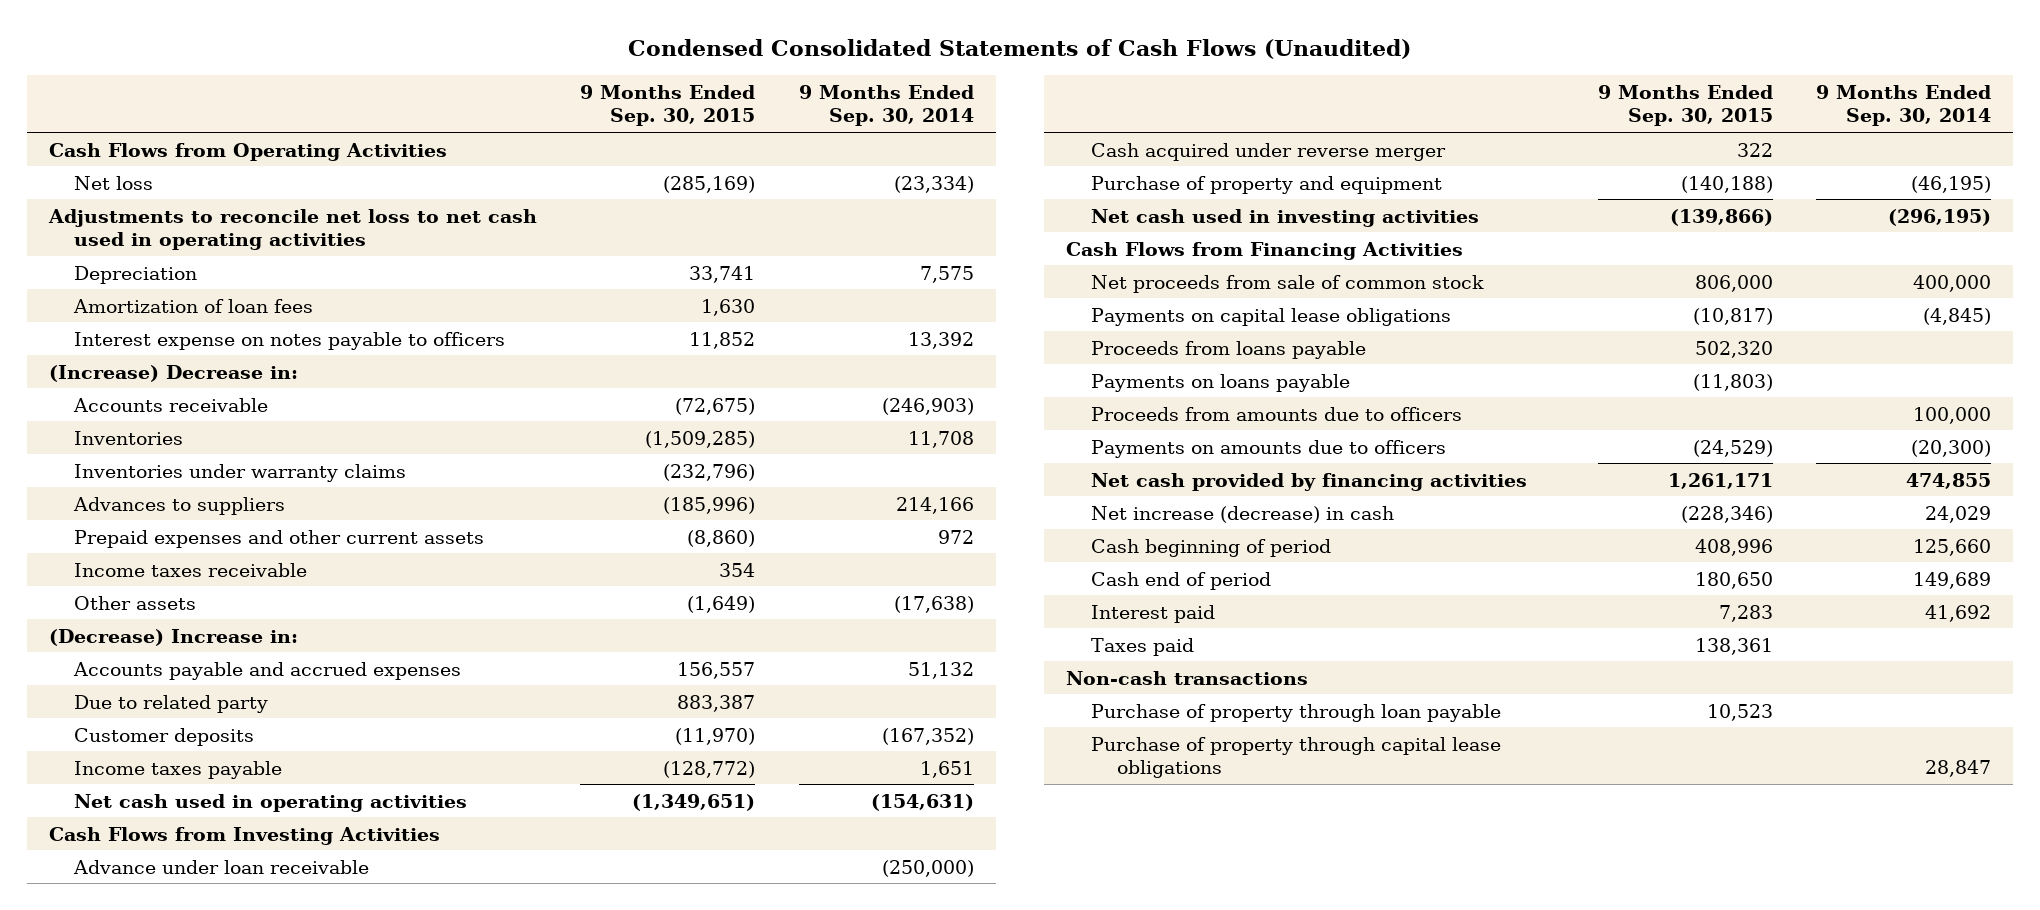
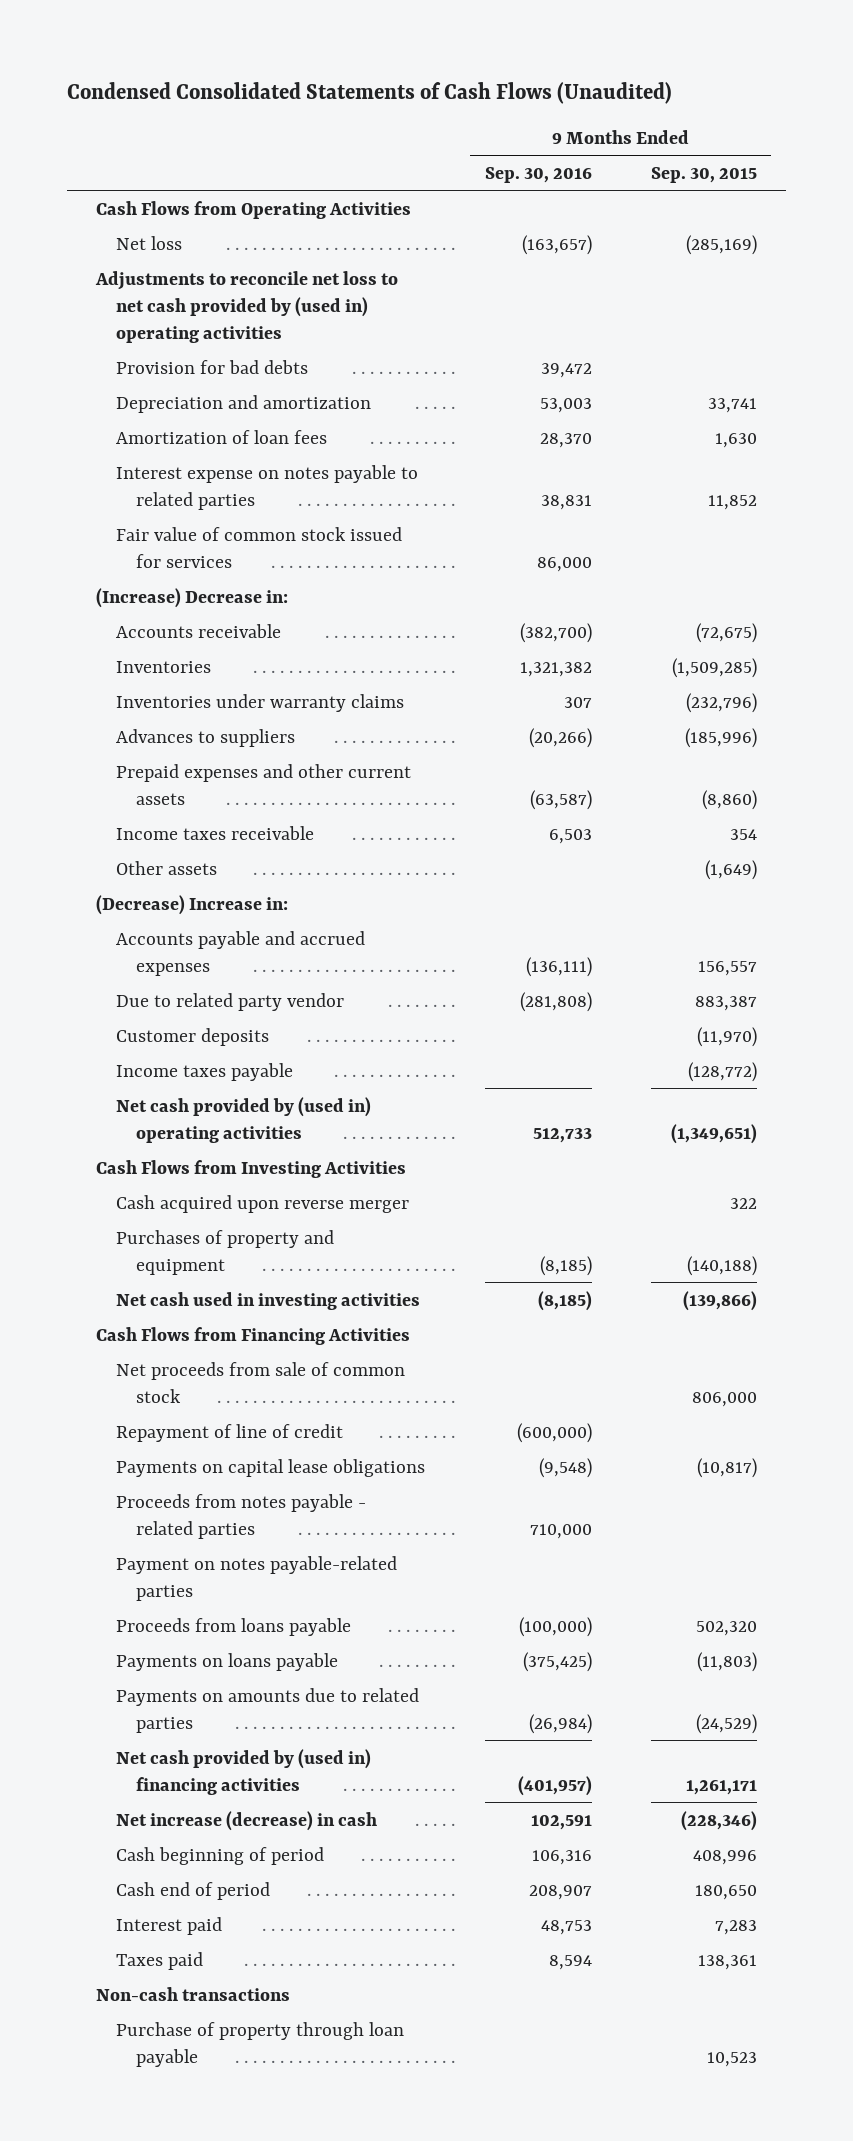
- | 9 Months Ended Sep. 30, 2015 | 9 Months Ended Sep. 30, 2014
+ | 9 Months Ended Sep. 30, 2016 | 9 Months Ended Sep. 30, 2015
- Adjustments to reconcile net loss to net cash used in operating activities
- Depreciation | 33,741 | 7,575
+ Adjustments to reconcile net loss to net cash provided by (used in) operating activities
+ Provision for bad debts | 39,472 |
+ Depreciation and amortization | 53,003 | 33,741
- Interest expense on notes payable to officers | 11,852 | 13,392
+ Interest expense on notes payable to related parties | 38,831 | 11,852
+ Fair value of common stock issued for services | 86,000 |
- Due to related party | 883,387 |
+ Due to related party vendor | (281,808) | 883,387
- Net cash used in operating activities | (1,349,651) | (154,631)
+ Net cash provided by (used in) operating activities | 512,733 | (1,349,651)
- Advance under loan receivable | | (250,000)
- Cash acquired under reverse merger | 322 |
- Purchase of property and equipment | (140,188) | (46,195)
+ Cash acquired upon reverse merger | | 322
+ Purchases of property and equipment | (8,185) | (140,188)
+ Repayment of line of credit | (600,000) |
+ Proceeds from notes payable - related parties | 710,000 |
+ Payment on notes payable-related parties
- Proceeds from amounts due to officers | | 100,000
- Payments on amounts due to officers | (24,529) | (20,300)
- Net cash provided by financing activities | 1,261,171 | 474,855
+ Payments on amounts due to related parties | (26,984) | (24,529)
+ Net cash provided by (used in) financing activities | (401,957) | 1,261,171
- Purchase of property through capital lease obligations | | 28,847

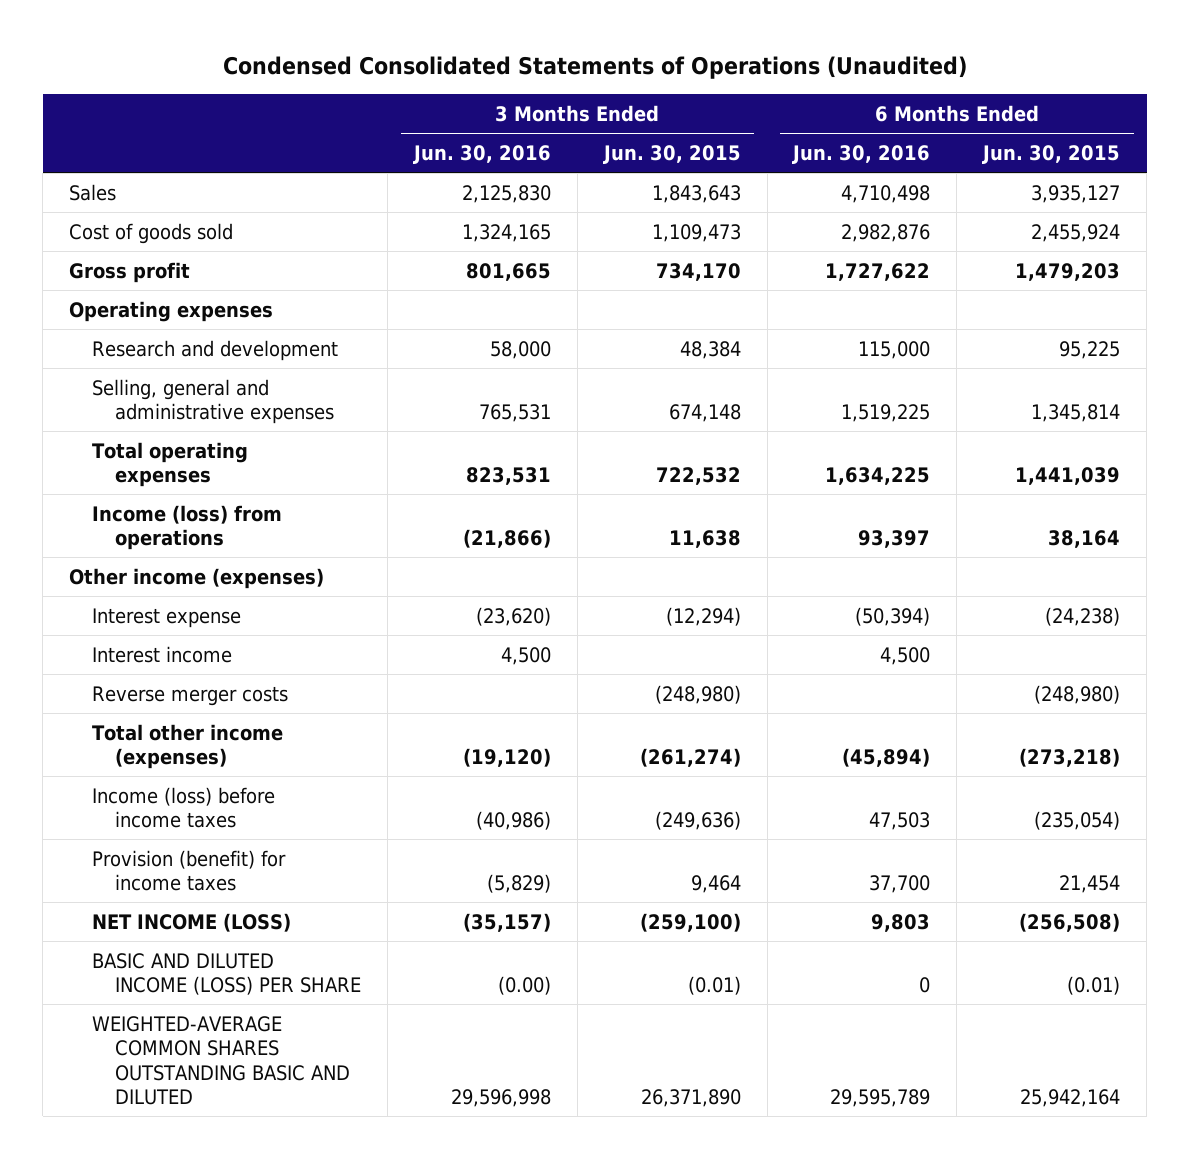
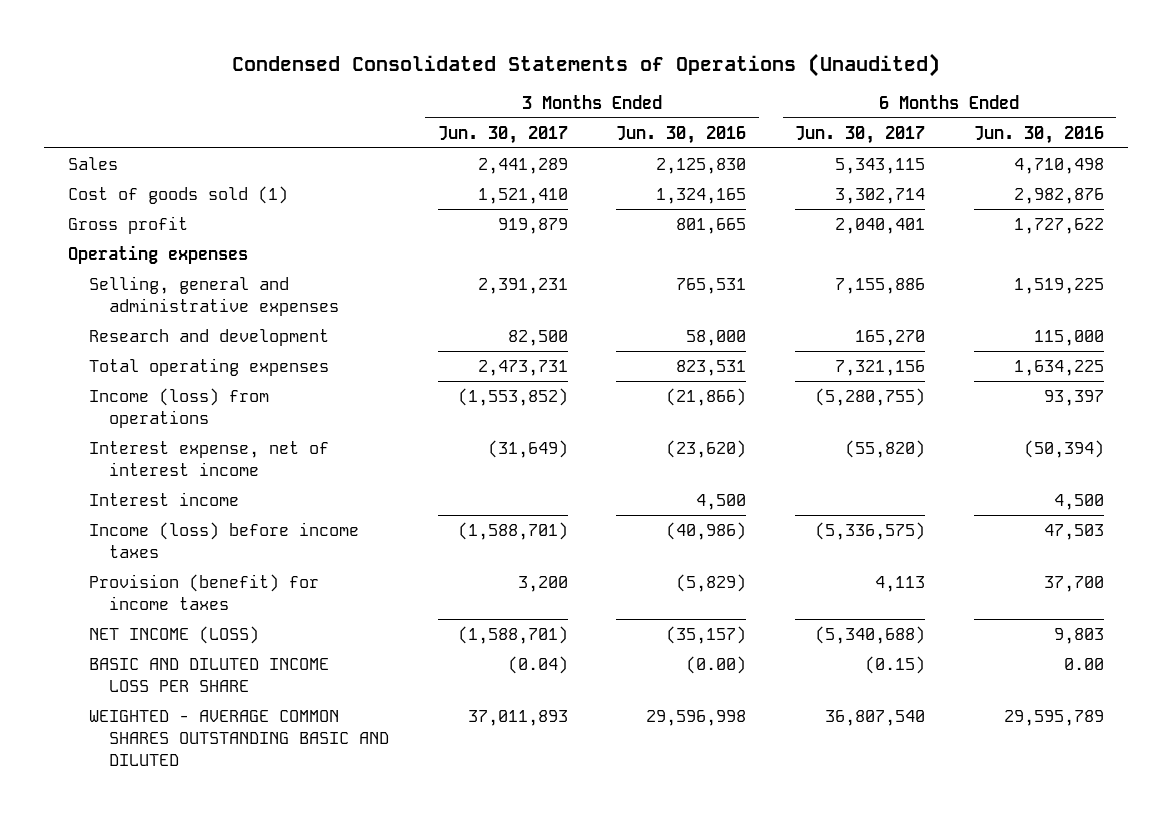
- | 3 Months Ended Jun. 30, 2016 | 3 Months Ended Jun. 30, 2015 | 6 Months Ended Jun. 30, 2016 | 6 Months Ended Jun. 30, 2015
+ | 3 Months Ended Jun. 30, 2017 | 3 Months Ended Jun. 30, 2016 | 6 Months Ended Jun. 30, 2017 | 6 Months Ended Jun. 30, 2016
- Cost of goods sold | 1,324,165 | 1,109,473 | 2,982,876 | 2,455,924
+ Cost of goods sold (1) | 1,521,410 | 1,324,165 | 3,302,714 | 2,982,876
moved down: Research and development | 82,500 | 58,000 | 165,270 | 115,000
- Other income (expenses)
- Interest expense | (23,620) | (12,294) | (50,394) | (24,238)
+ Interest expense, net of interest income | (31,649) | (23,620) | (55,820) | (50,394)
- Reverse merger costs | | (248,980) | | (248,980)
- Total other income (expenses) | (19,120) | (261,274) | (45,894) | (273,218)
- BASIC AND DILUTED INCOME (LOSS) PER SHARE | (0.00) | (0.01) | 0 | (0.01)
- WEIGHTED-AVERAGE COMMON SHARES OUTSTANDING BASIC AND DILUTED | 29,596,998 | 26,371,890 | 29,595,789 | 25,942,164
+ BASIC AND DILUTED INCOME LOSS PER SHARE | (0.04) | (0.00) | (0.15) | 0.00
+ WEIGHTED - AVERAGE COMMON SHARES OUTSTANDING BASIC AND DILUTED | 37,011,893 | 29,596,998 | 36,807,540 | 29,595,789

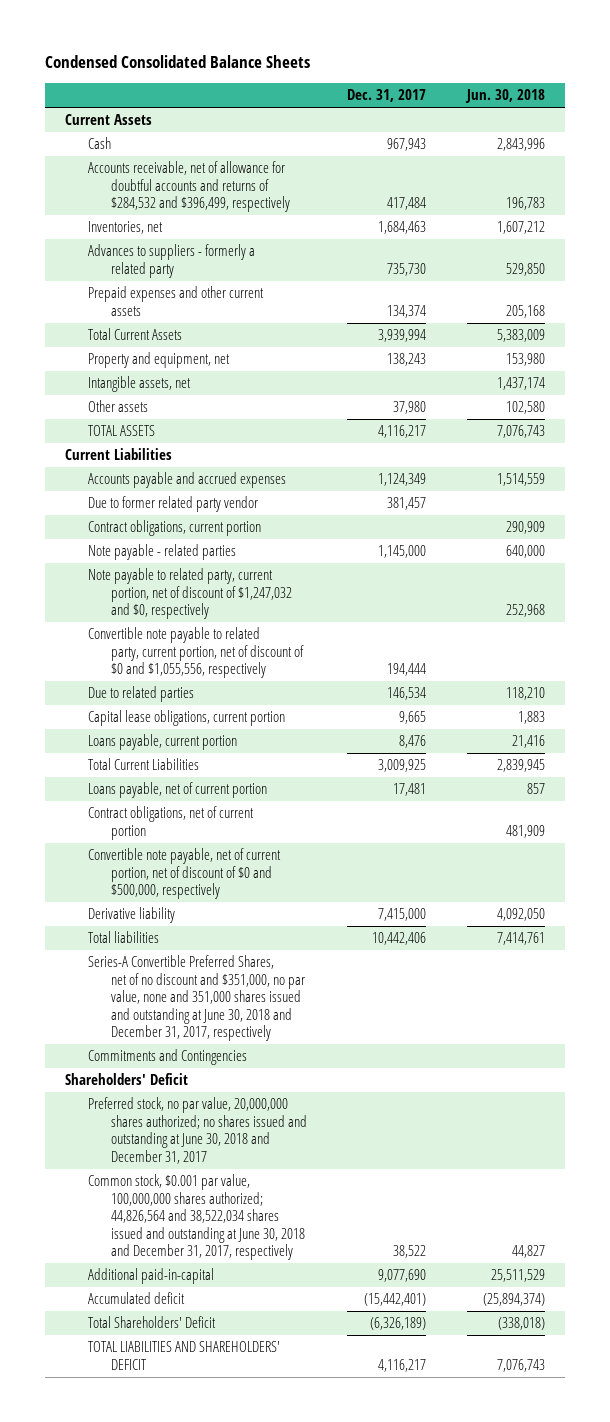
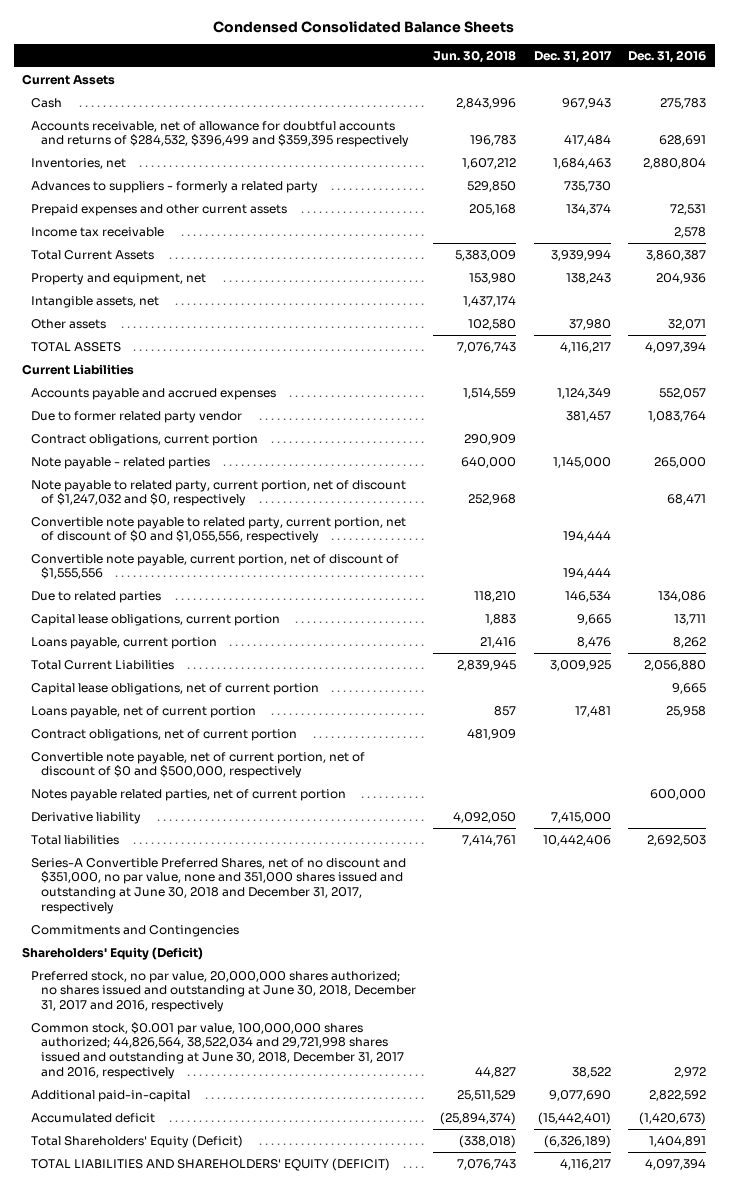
- | Dec. 31, 2017 | Jun. 30, 2018
+ | Jun. 30, 2018 | Dec. 31, 2017 | Dec. 31, 2016
- Accounts receivable, net of allowance for doubtful accounts and returns of $284,532 and $396,499, respectively | 417,484 | 196,783
+ Accounts receivable, net of allowance for doubtful accounts and returns of $284,532, $396,499 and $359,395 respectively | 196,783 | 417,484 | 628,691
+ Income tax receivable | | | 2,578
+ Convertible note payable, current portion, net of discount of $1,555,556 | | 194,444 |
+ Capital lease obligations, net of current portion | | | 9,665
+ Notes payable related parties, net of current portion | | | 600,000
- Shareholders' Deficit
- Preferred stock, no par value, 20,000,000 shares authorized; no shares issued and outstanding at June 30, 2018 and December 31, 2017
- Common stock, $0.001 par value, 100,000,000 shares authorized; 44,826,564 and 38,522,034 shares issued and outstanding at June 30, 2018 and December 31, 2017, respectively | 38,522 | 44,827
+ Shareholders' Equity (Deficit)
+ Preferred stock, no par value, 20,000,000 shares authorized; no shares issued and outstanding at June 30, 2018, December 31, 2017 and 2016, respectively
+ Common stock, $0.001 par value, 100,000,000 shares authorized; 44,826,564, 38,522,034 and 29,721,998 shares issued and outstanding at June 30, 2018, December 31, 2017 and 2016, respectively | 44,827 | 38,522 | 2,972
- Total Shareholders' Deficit | (6,326,189) | (338,018)
- TOTAL LIABILITIES AND SHAREHOLDERS' DEFICIT | 4,116,217 | 7,076,743
+ Total Shareholders' Equity (Deficit) | (338,018) | (6,326,189) | 1,404,891
+ TOTAL LIABILITIES AND SHAREHOLDERS' EQUITY (DEFICIT) | 7,076,743 | 4,116,217 | 4,097,394

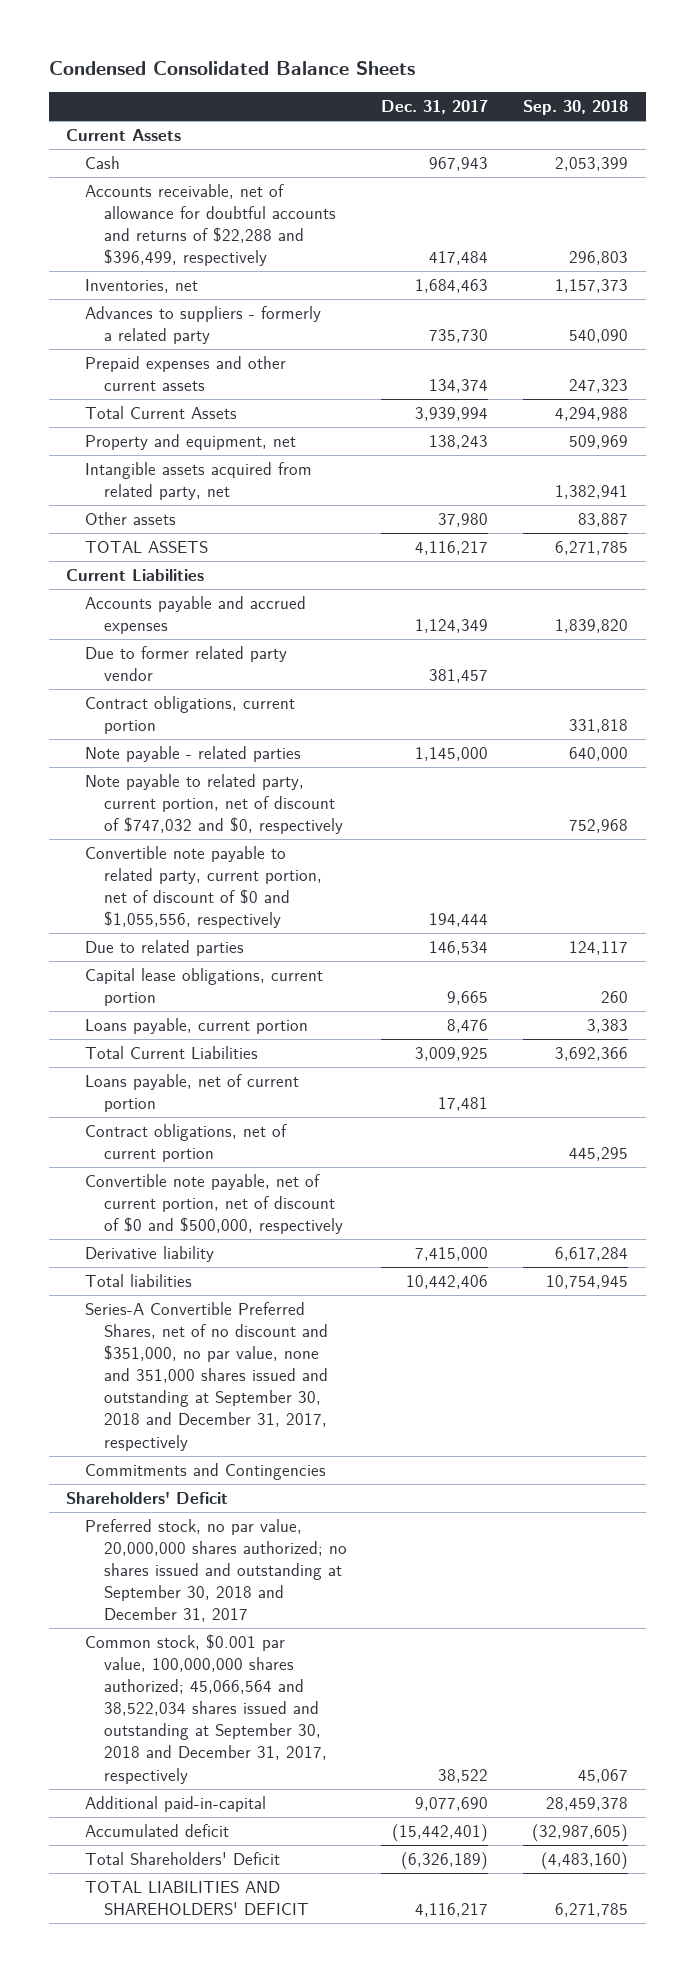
- | Jun. 30, 2018 | Dec. 31, 2017 | Dec. 31, 2016
+ | Dec. 31, 2017 | Sep. 30, 2018
- Accounts receivable, net of allowance for doubtful accounts and returns of $284,532, $396,499 and $359,395 respectively | 196,783 | 417,484 | 628,691
+ Accounts receivable, net of allowance for doubtful accounts and returns of $22,288 and $396,499, respectively | 417,484 | 296,803
- Income tax receivable | | | 2,578
- Intangible assets, net | 1,437,174 | |
+ Intangible assets acquired from related party, net | | 1,382,941
- Note payable to related party, current portion, net of discount of $1,247,032 and $0, respectively | 252,968 | | 68,471
+ Note payable to related party, current portion, net of discount of $747,032 and $0, respectively | | 752,968
- Convertible note payable, current portion, net of discount of $1,555,556 | | 194,444 |
- Capital lease obligations, net of current portion | | | 9,665
- Notes payable related parties, net of current portion | | | 600,000
- Series-A Convertible Preferred Shares, net of no discount and $351,000, no par value, none and 351,000 shares issued and outstanding at June 30, 2018 and December 31, 2017, respectively
+ Series-A Convertible Preferred Shares, net of no discount and $351,000, no par value, none and 351,000 shares issued and outstanding at September 30, 2018 and December 31, 2017, respectively
- Shareholders' Equity (Deficit)
- Preferred stock, no par value, 20,000,000 shares authorized; no shares issued and outstanding at June 30, 2018, December 31, 2017 and 2016, respectively
- Common stock, $0.001 par value, 100,000,000 shares authorized; 44,826,564, 38,522,034 and 29,721,998 shares issued and outstanding at June 30, 2018, December 31, 2017 and 2016, respectively | 44,827 | 38,522 | 2,972
+ Shareholders' Deficit
+ Preferred stock, no par value, 20,000,000 shares authorized; no shares issued and outstanding at September 30, 2018 and December 31, 2017
+ Common stock, $0.001 par value, 100,000,000 shares authorized; 45,066,564 and 38,522,034 shares issued and outstanding at September 30, 2018 and December 31, 2017, respectively | 38,522 | 45,067
- Total Shareholders' Equity (Deficit) | (338,018) | (6,326,189) | 1,404,891
- TOTAL LIABILITIES AND SHAREHOLDERS' EQUITY (DEFICIT) | 7,076,743 | 4,116,217 | 4,097,394
+ Total Shareholders' Deficit | (6,326,189) | (4,483,160)
+ TOTAL LIABILITIES AND SHAREHOLDERS' DEFICIT | 4,116,217 | 6,271,785

